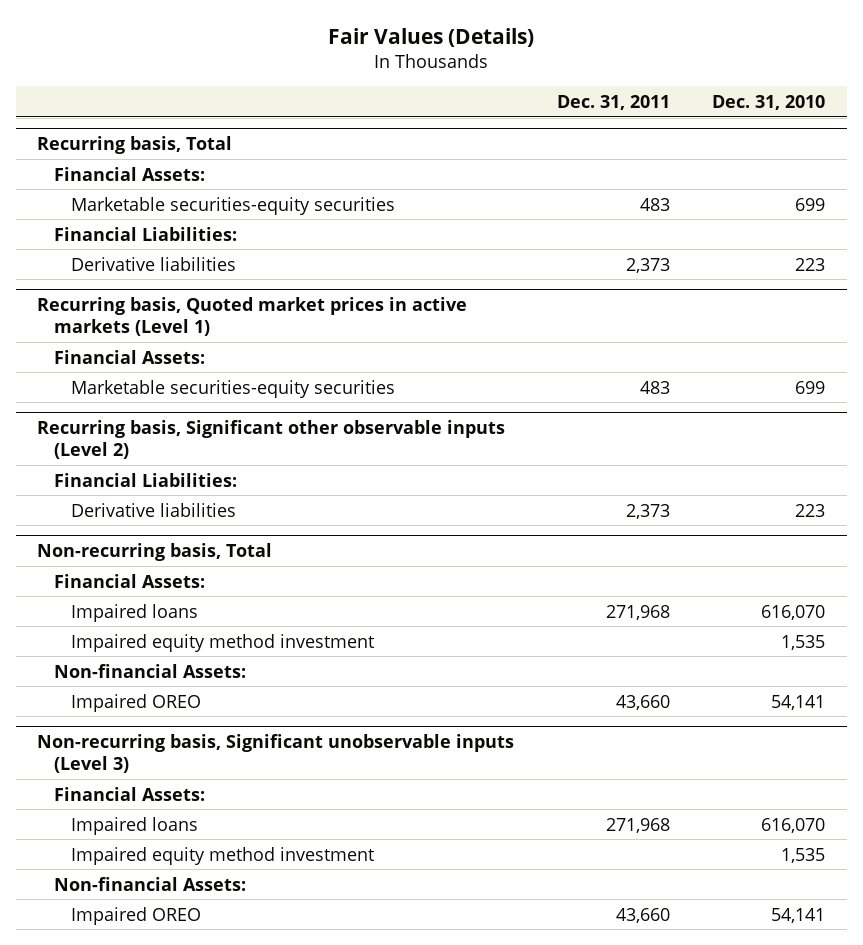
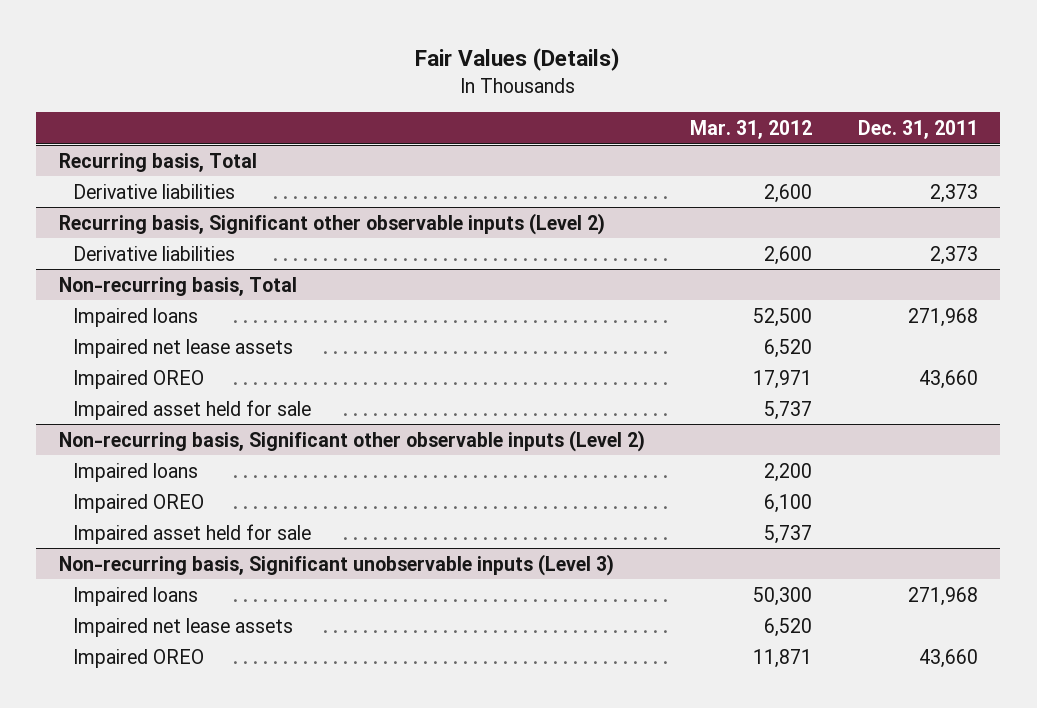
- | Dec. 31, 2011 | Dec. 31, 2010
+ | Mar. 31, 2012 | Dec. 31, 2011
@ Recurring basis, Total
- Financial Assets:
- Marketable securities-equity securities | 483 | 699
- Financial Liabilities:
- Recurring basis, Quoted market prices in active markets (Level 1)
- Financial Assets:
- Marketable securities-equity securities | 483 | 699
@ Recurring basis, Significant other observable inputs (Level 2)
- Financial Liabilities:
@ Non-recurring basis, Total
- Financial Assets:
- Impaired equity method investment | | 1,535
- Non-financial Assets:
+ Impaired net lease assets | 6,520 |
+ Impaired asset held for sale | 5,737 |
+ Non-recurring basis, Significant other observable inputs (Level 2)
+ Impaired loans | 2,200 |
+ Impaired OREO | 6,100 |
+ Impaired asset held for sale | 5,737 |
@ Non-recurring basis, Significant unobservable inputs (Level 3)
- Financial Assets:
- Impaired equity method investment | | 1,535
- Non-financial Assets:
+ Impaired net lease assets | 6,520 |

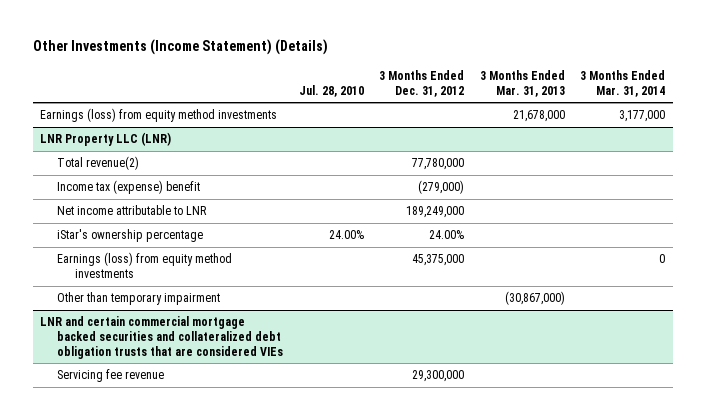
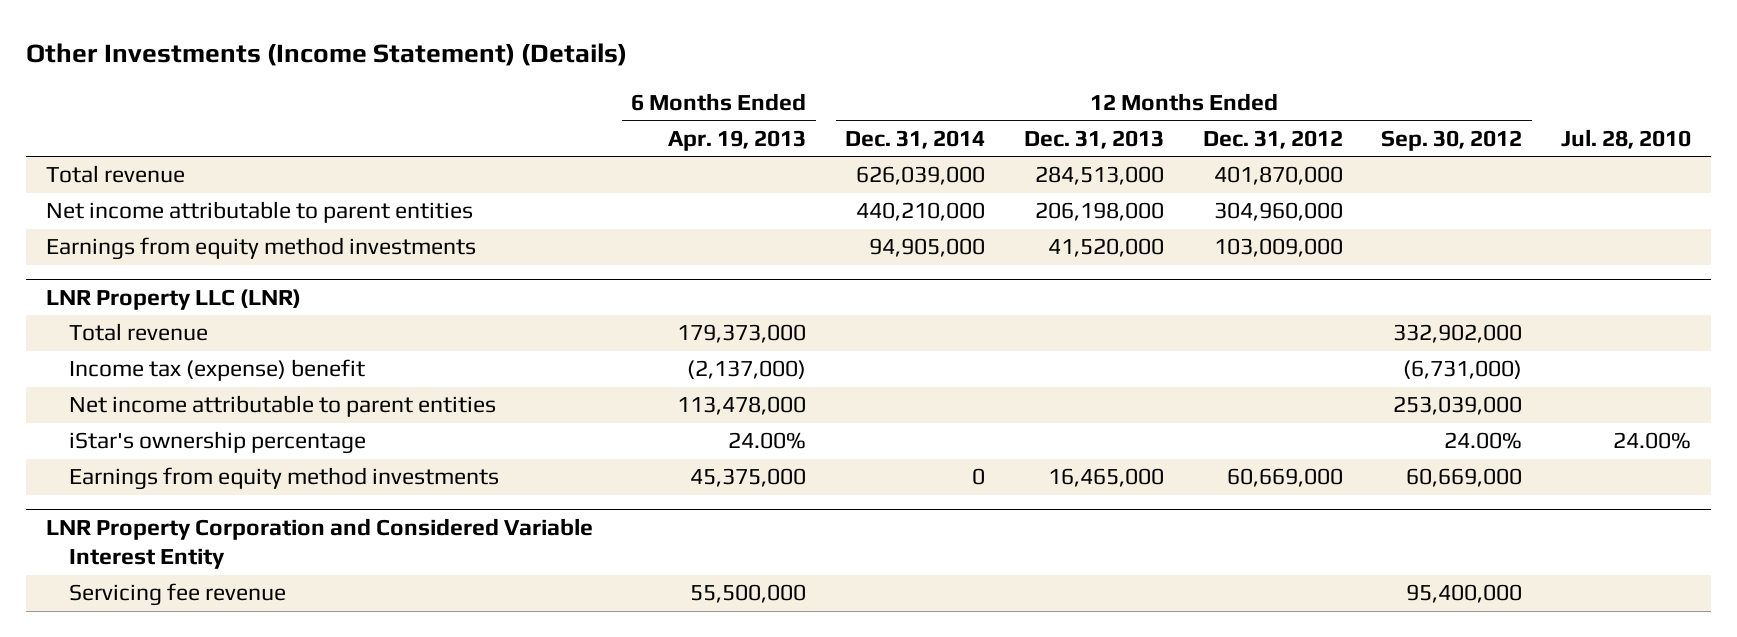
- | Jul. 28, 2010 | 3 Months Ended Dec. 31, 2012 | 3 Months Ended Mar. 31, 2013 | 3 Months Ended Mar. 31, 2014
+ | 6 Months Ended Apr. 19, 2013 | 12 Months Ended Dec. 31, 2014 | 12 Months Ended Dec. 31, 2013 | 12 Months Ended Dec. 31, 2012 | 12 Months Ended Sep. 30, 2012 | Jul. 28, 2010
- Earnings (loss) from equity method investments | | | 21,678,000 | 3,177,000
+ Total revenue | | 626,039,000 | 284,513,000 | 401,870,000 | |
+ Net income attributable to parent entities | | 440,210,000 | 206,198,000 | 304,960,000 | |
+ Earnings from equity method investments | | 94,905,000 | 41,520,000 | 103,009,000 | |
@ LNR Property LLC (LNR)
- Total revenue(2) | | 77,780,000 | |
+ Total revenue | 179,373,000 | | | | 332,902,000 |
- Net income attributable to LNR | | 189,249,000 | |
+ Net income attributable to parent entities | 113,478,000 | | | | 253,039,000 |
- Earnings (loss) from equity method investments | | 45,375,000 | | 0
- Other than temporary impairment | | | (30,867,000) |
- LNR and certain commercial mortgage backed securities and collateralized debt obligation trusts that are considered VIEs
- Servicing fee revenue | | 29,300,000 | |
@ LNR Property LLC (LNR)
+ Earnings from equity method investments | 45,375,000 | 0 | 16,465,000 | 60,669,000 | 60,669,000 |
+ LNR Property Corporation and Considered Variable Interest Entity
+ Servicing fee revenue | 55,500,000 | | | | 95,400,000 |

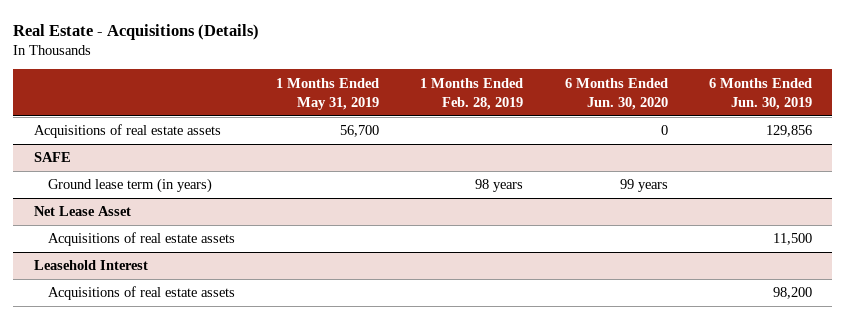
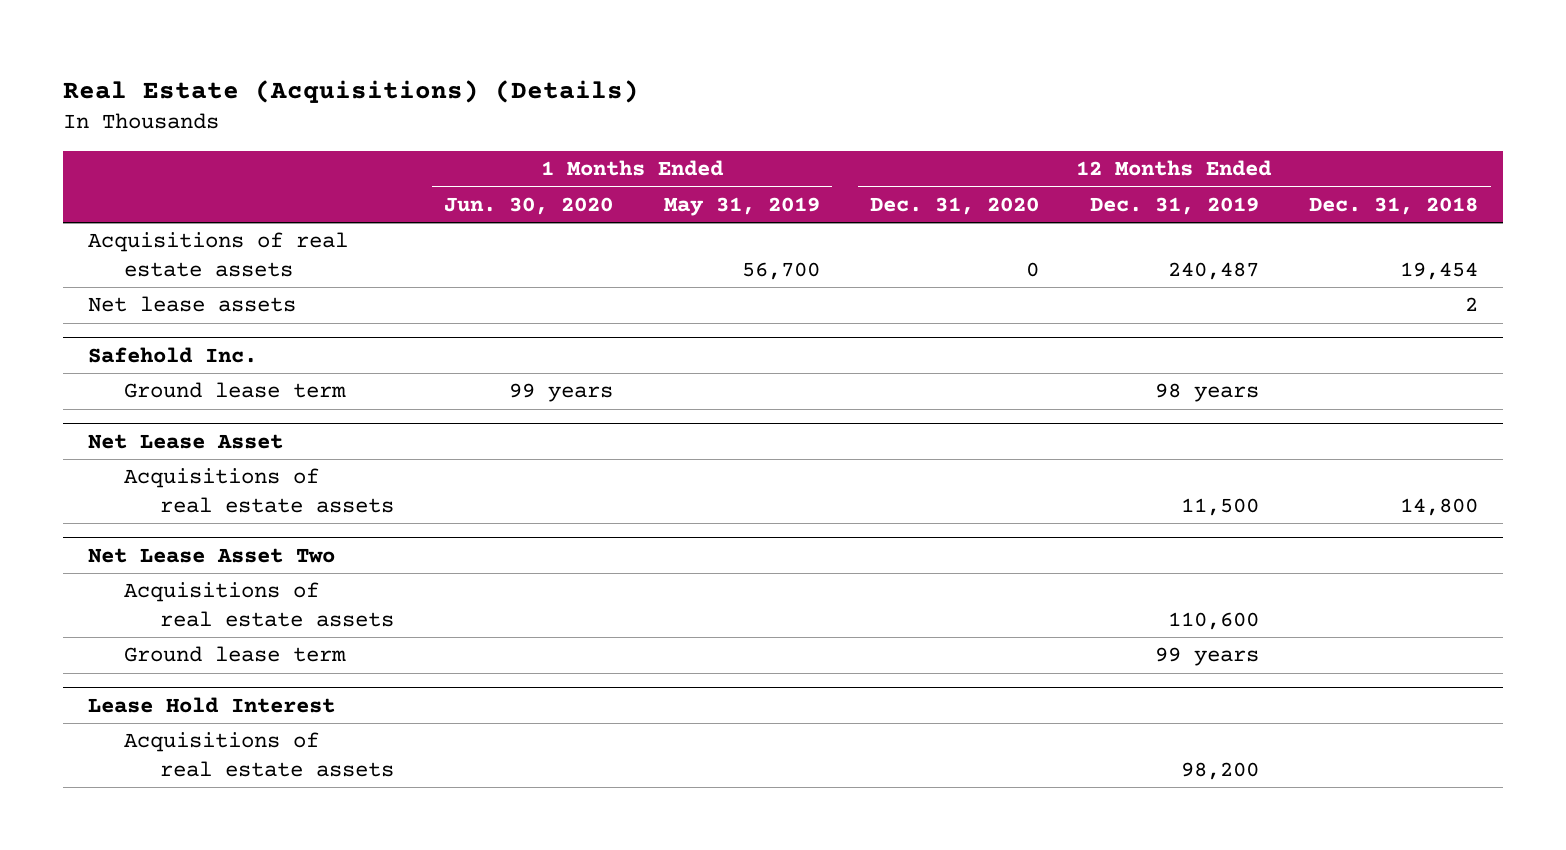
- Real Estate - Acquisitions (Details)
+ Real Estate (Acquisitions) (Details)
- | 1 Months Ended May 31, 2019 | 1 Months Ended Feb. 28, 2019 | 6 Months Ended Jun. 30, 2020 | 6 Months Ended Jun. 30, 2019
+ | 1 Months Ended Jun. 30, 2020 | 1 Months Ended May 31, 2019 | 12 Months Ended Dec. 31, 2020 | 12 Months Ended Dec. 31, 2019 | 12 Months Ended Dec. 31, 2018
- SAFE
- Ground lease term (in years) | | 98 years | 99 years |
+ Net lease assets | | | | | 2
+ Safehold Inc.
+ Ground lease term | 99 years | | | 98 years |
- Leasehold Interest
+ Net Lease Asset Two
+ Acquisitions of real estate assets | | | | 110,600 |
+ Ground lease term | | | | 99 years |
+ Lease Hold Interest

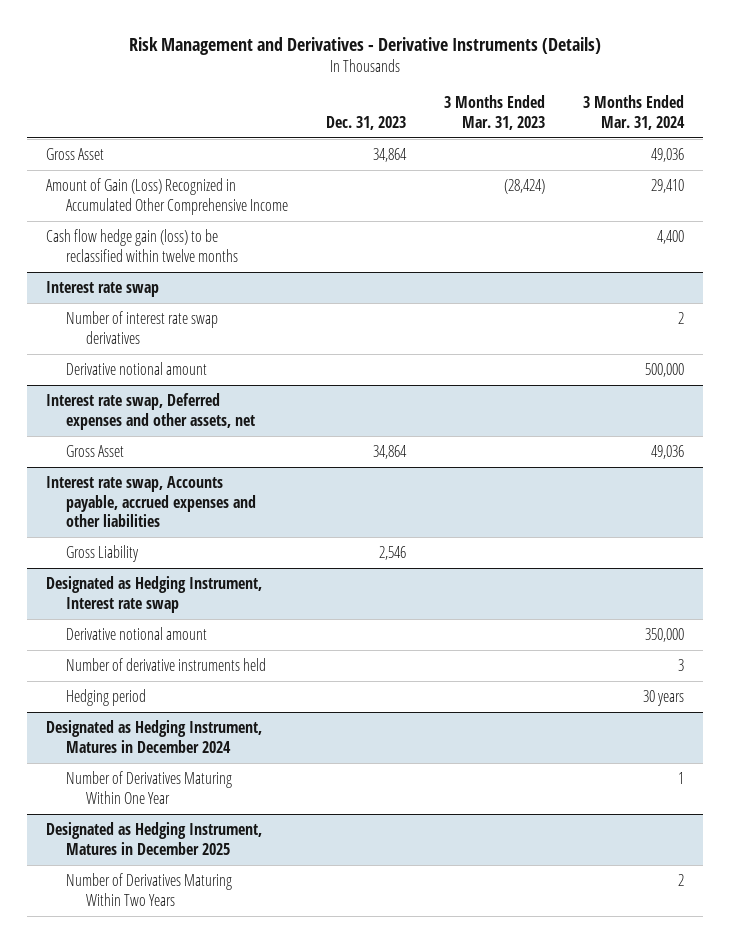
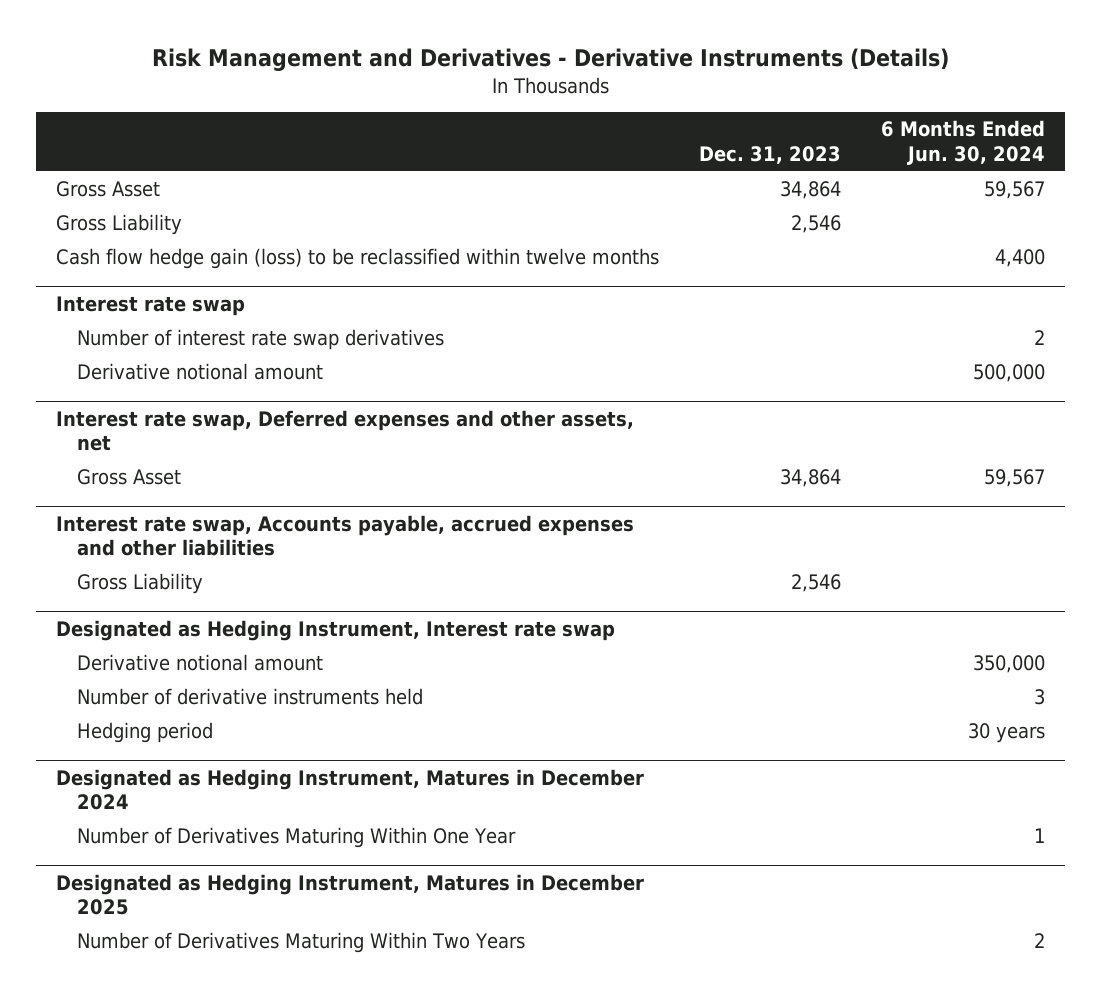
- | Dec. 31, 2023 | 3 Months Ended Mar. 31, 2023 | 3 Months Ended Mar. 31, 2024
+ | Dec. 31, 2023 | 6 Months Ended Jun. 30, 2024
- Amount of Gain (Loss) Recognized in Accumulated Other Comprehensive Income | | (28,424) | 29,410
+ Gross Liability | 2,546 |

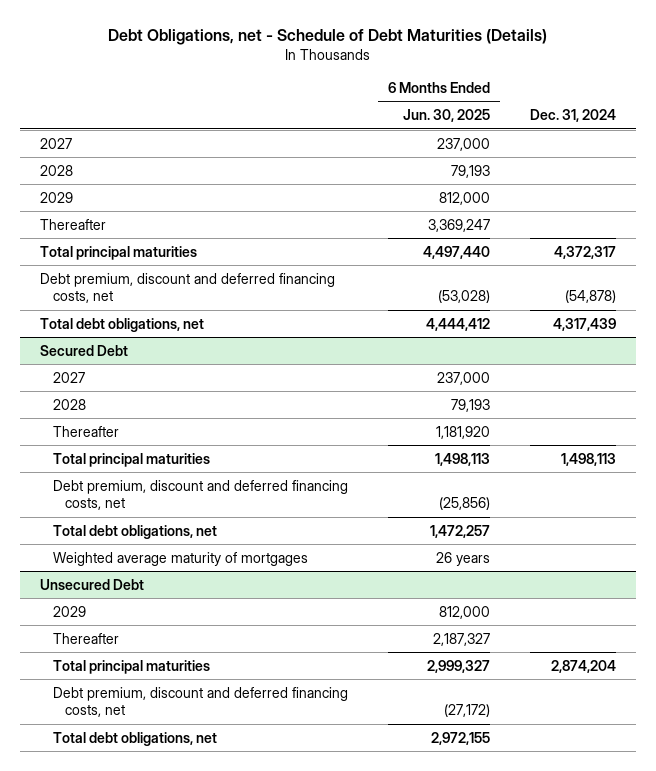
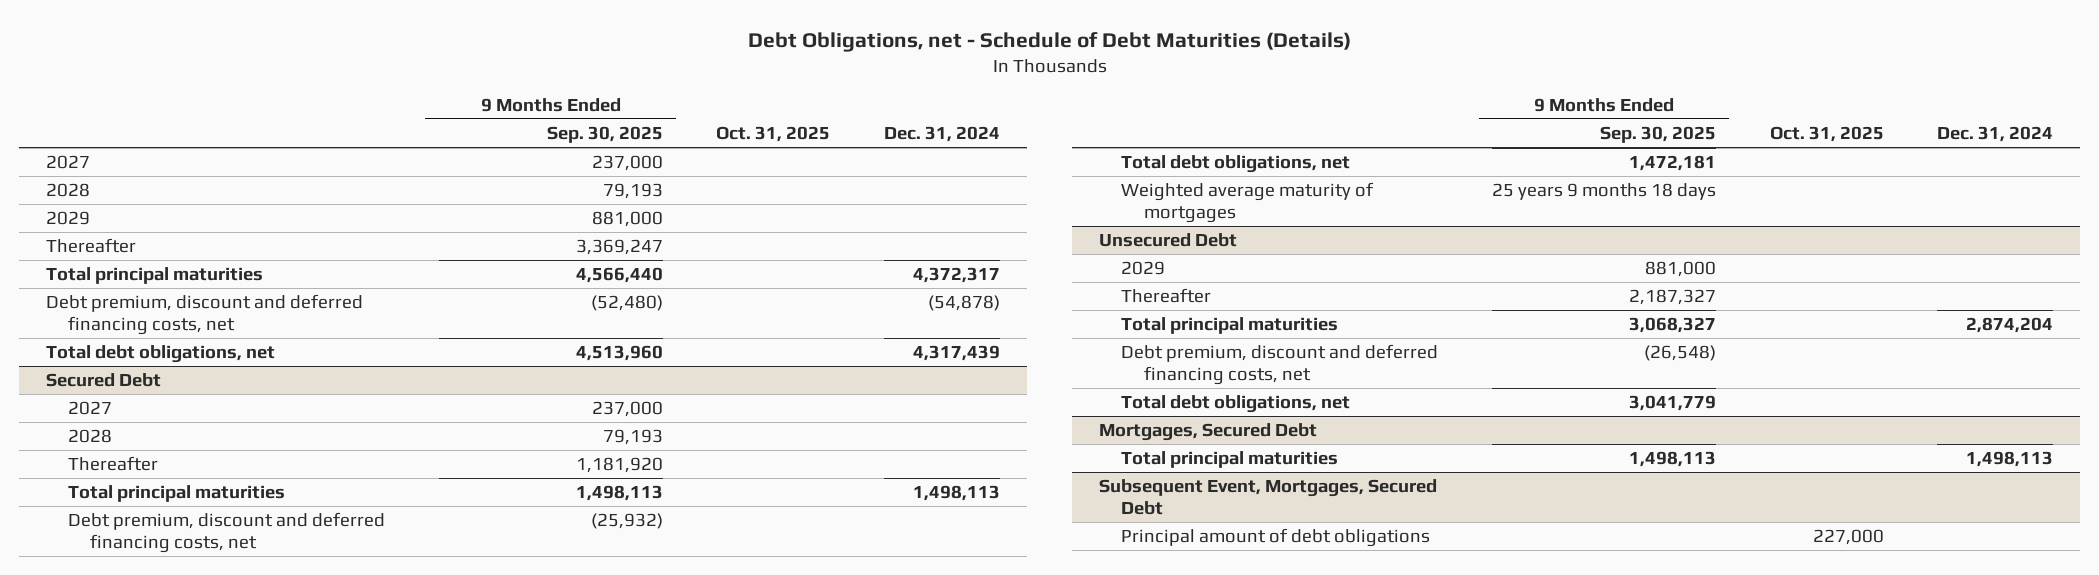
- | 6 Months Ended Jun. 30, 2025 | Dec. 31, 2024
+ | 9 Months Ended Sep. 30, 2025 | Oct. 31, 2025 | Dec. 31, 2024
+ Mortgages, Secured Debt
+ Total principal maturities | 1,498,113 | | 1,498,113
+ Subsequent Event, Mortgages, Secured Debt
+ Principal amount of debt obligations | | 227,000 |

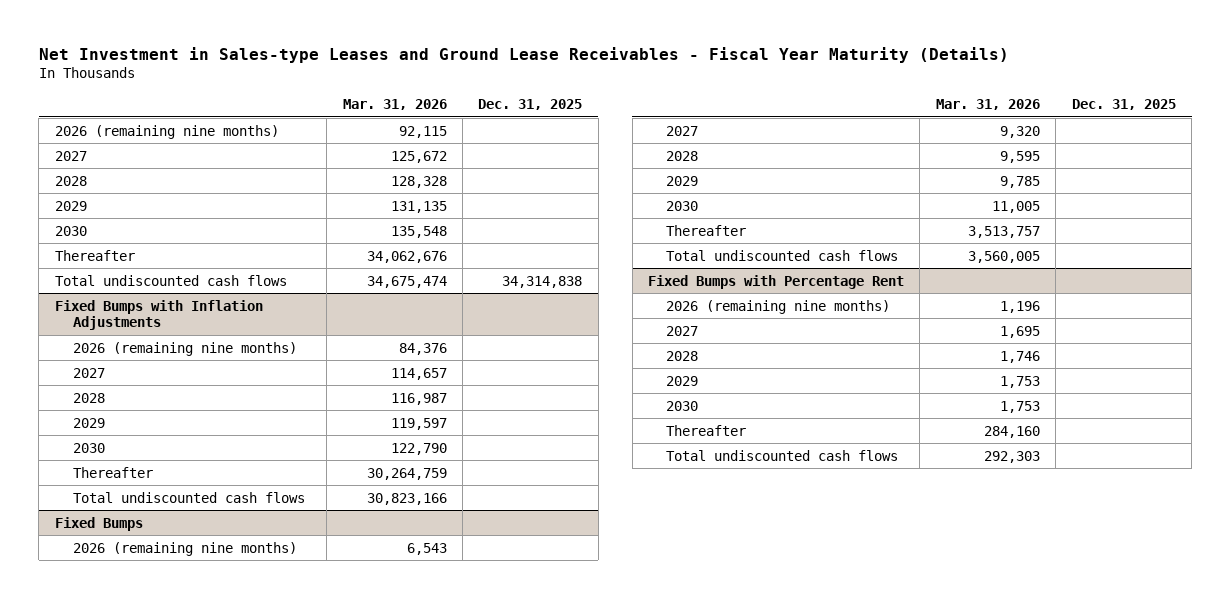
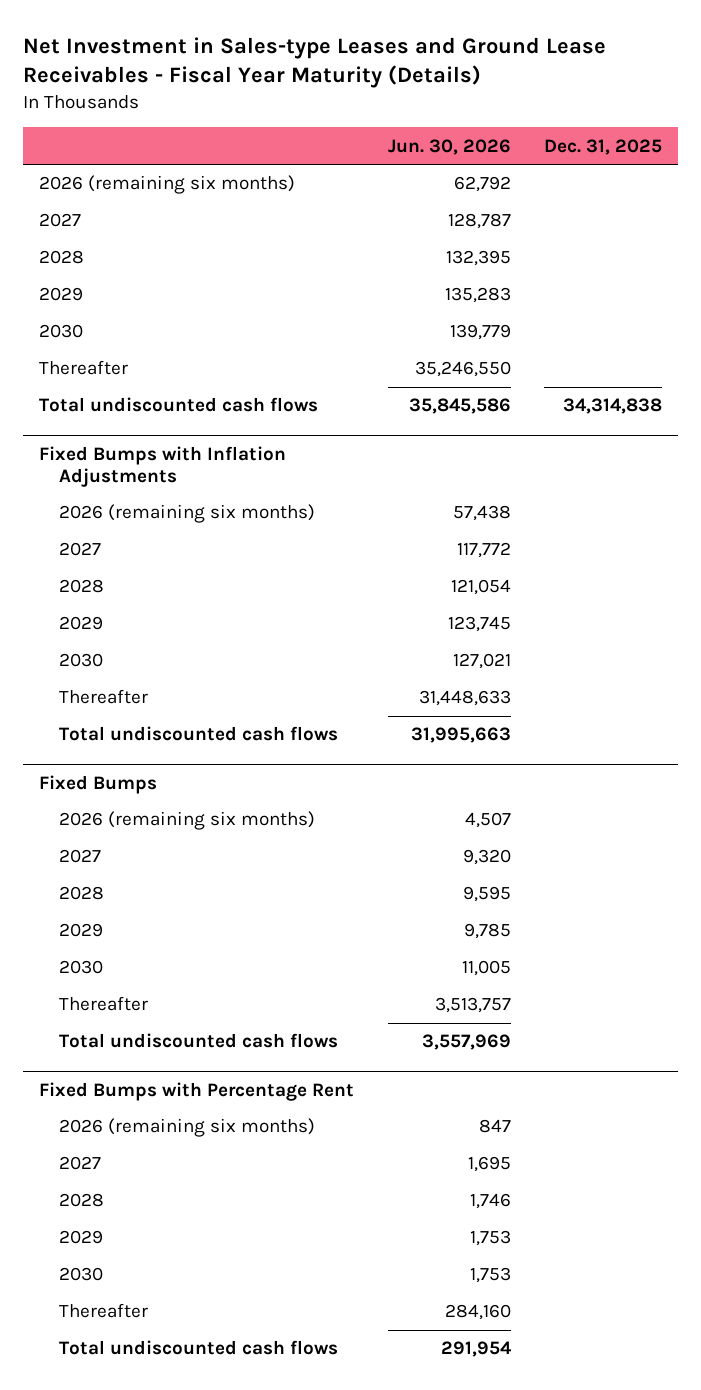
- | Mar. 31, 2026 | Dec. 31, 2025
+ | Jun. 30, 2026 | Dec. 31, 2025
- 2026 (remaining nine months) | 92,115 |
+ 2026 (remaining six months) | 62,792 |
@ Fixed Bumps with Inflation Adjustments
- 2026 (remaining nine months) | 84,376 |
+ 2026 (remaining six months) | 57,438 |
@ Fixed Bumps
- 2026 (remaining nine months) | 6,543 |
+ 2026 (remaining six months) | 4,507 |
@ Fixed Bumps with Percentage Rent
- 2026 (remaining nine months) | 1,196 |
+ 2026 (remaining six months) | 847 |

